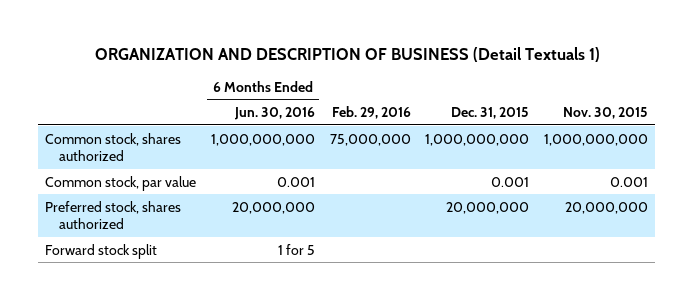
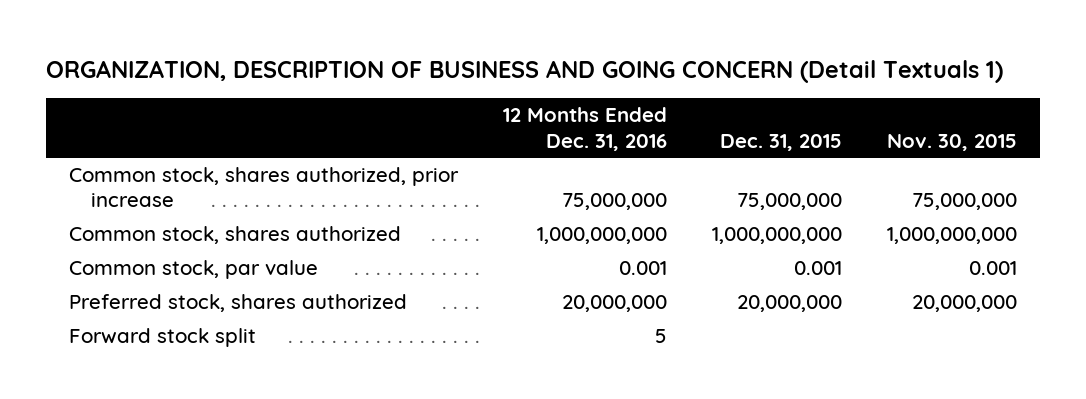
- ORGANIZATION AND DESCRIPTION OF BUSINESS (Detail Textuals 1)
+ ORGANIZATION, DESCRIPTION OF BUSINESS AND GOING CONCERN (Detail Textuals 1)
- | 6 Months Ended Jun. 30, 2016 | Feb. 29, 2016 | Dec. 31, 2015 | Nov. 30, 2015
+ | 12 Months Ended Dec. 31, 2016 | Dec. 31, 2015 | Nov. 30, 2015
+ Common stock, shares authorized, prior increase | 75,000,000 | 75,000,000 | 75,000,000

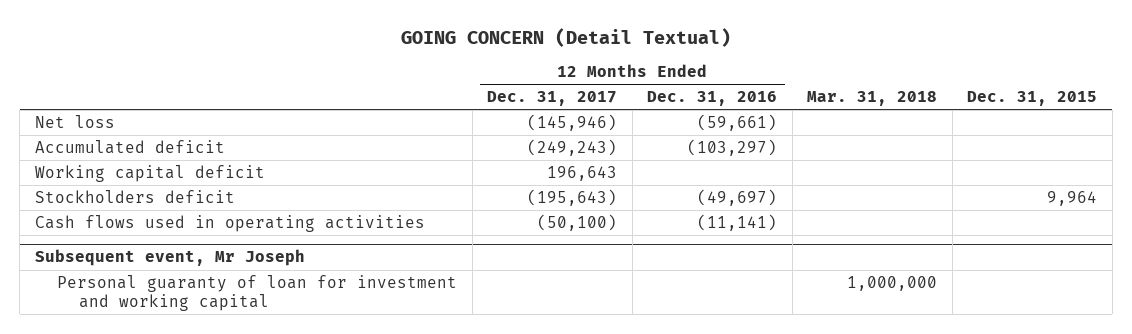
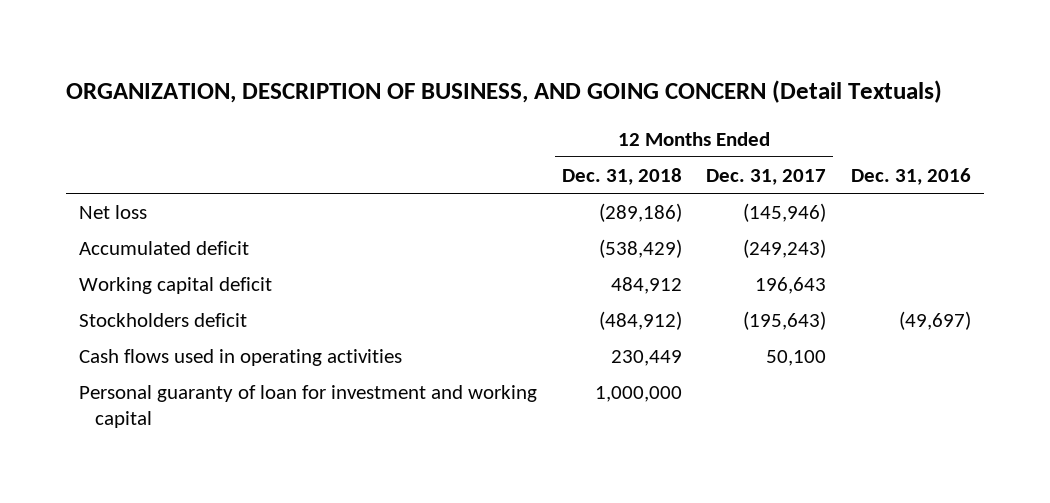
- GOING CONCERN (Detail Textual)
+ ORGANIZATION, DESCRIPTION OF BUSINESS, AND GOING CONCERN (Detail Textuals)
- | 12 Months Ended Dec. 31, 2017 | 12 Months Ended Dec. 31, 2016 | Mar. 31, 2018 | Dec. 31, 2015
+ | 12 Months Ended Dec. 31, 2018 | 12 Months Ended Dec. 31, 2017 | Dec. 31, 2016
- Cash flows used in operating activities | (50,100) | (11,141) | |
- Subsequent event, Mr Joseph
+ Cash flows used in operating activities | 230,449 | 50,100 |

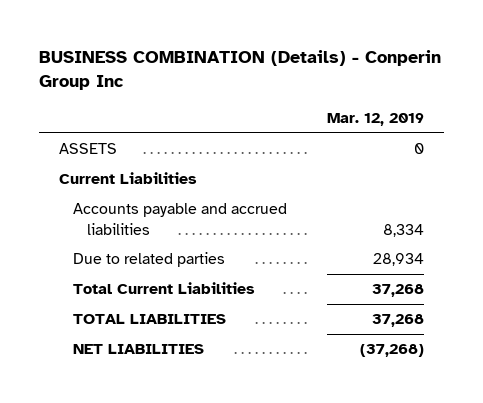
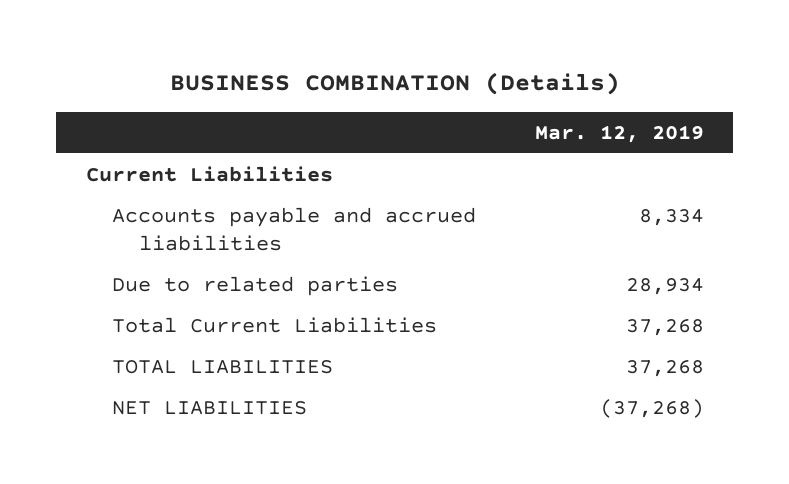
- BUSINESS COMBINATION (Details) - Conperin Group Inc
+ BUSINESS COMBINATION (Details)
- ASSETS | 0

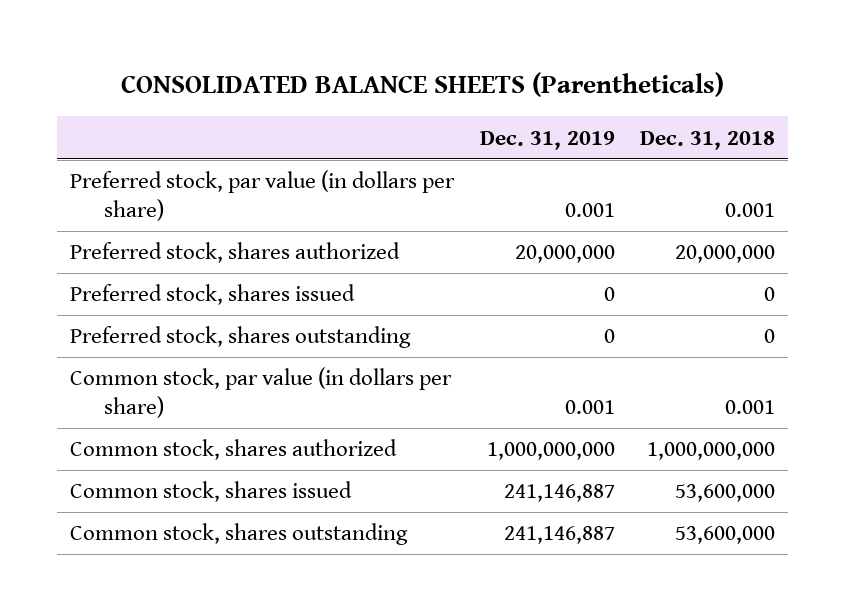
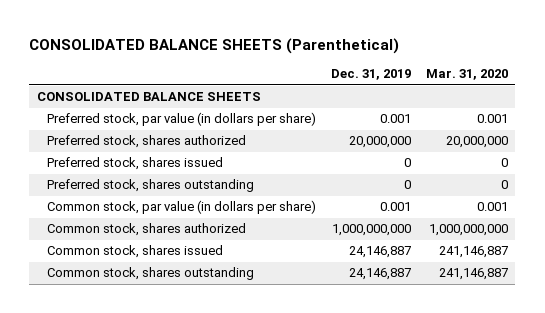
- CONSOLIDATED BALANCE SHEETS (Parentheticals)
+ CONSOLIDATED BALANCE SHEETS (Parenthetical)
- | Dec. 31, 2019 | Dec. 31, 2018
+ | Dec. 31, 2019 | Mar. 31, 2020
+ CONSOLIDATED BALANCE SHEETS
- Common stock, shares issued | 241,146,887 | 53,600,000
- Common stock, shares outstanding | 241,146,887 | 53,600,000
+ Common stock, shares issued | 24,146,887 | 241,146,887
+ Common stock, shares outstanding | 24,146,887 | 241,146,887

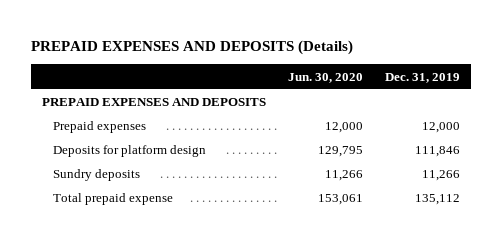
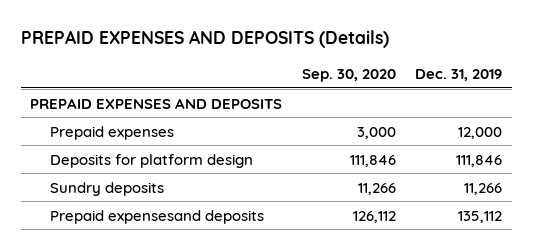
- | Jun. 30, 2020 | Dec. 31, 2019
+ | Sep. 30, 2020 | Dec. 31, 2019
- Total prepaid expense | 153,061 | 135,112
+ Prepaid expensesand deposits | 126,112 | 135,112

